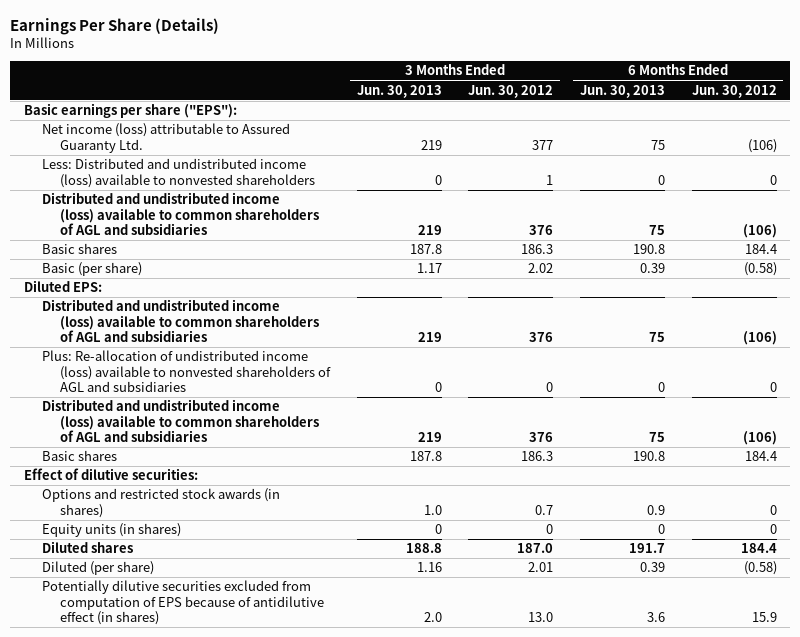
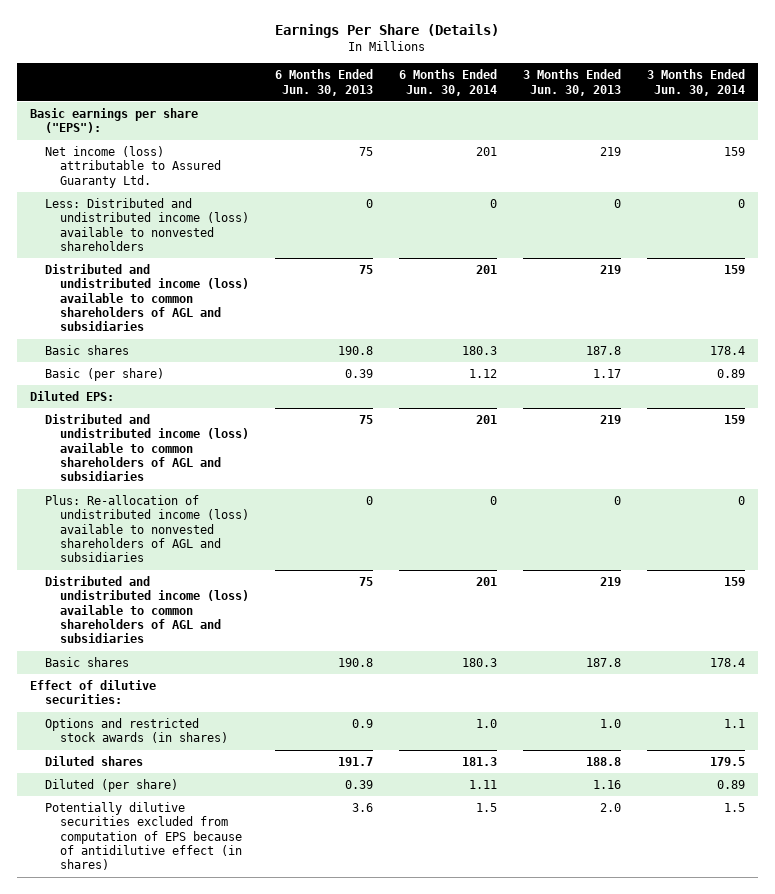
- | 3 Months Ended Jun. 30, 2013 | 3 Months Ended Jun. 30, 2012 | 6 Months Ended Jun. 30, 2013 | 6 Months Ended Jun. 30, 2012
+ | 6 Months Ended Jun. 30, 2013 | 6 Months Ended Jun. 30, 2014 | 3 Months Ended Jun. 30, 2013 | 3 Months Ended Jun. 30, 2014
- Equity units (in shares) | 0 | 0 | 0 | 0

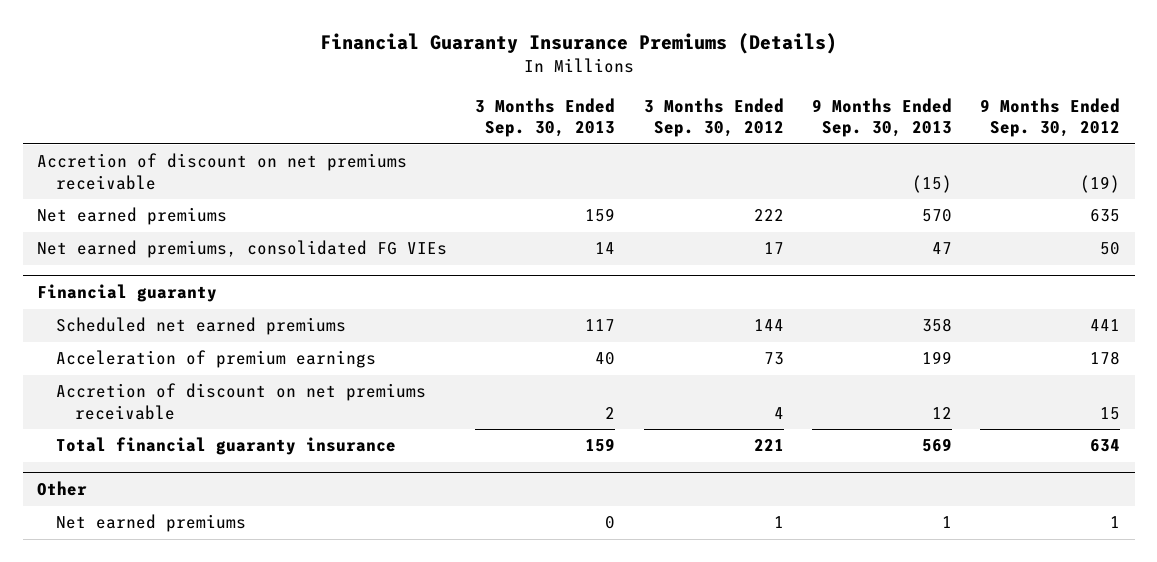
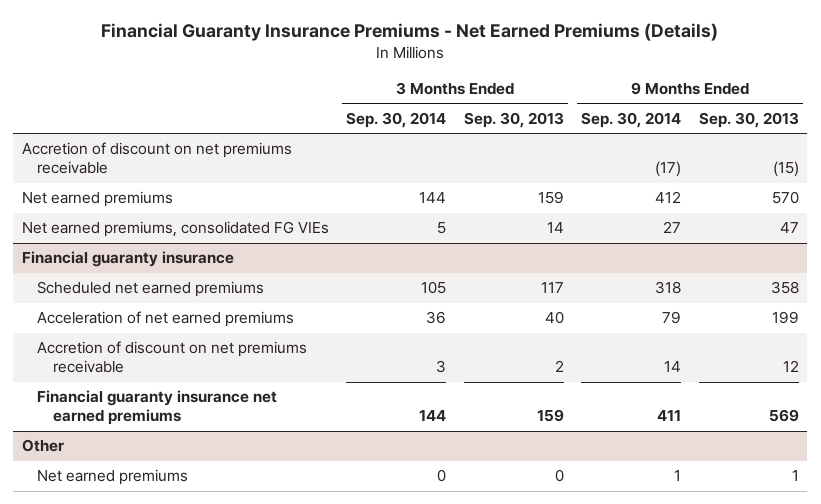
- Financial Guaranty Insurance Premiums (Details)
+ Financial Guaranty Insurance Premiums - Net Earned Premiums (Details)
- | 3 Months Ended Sep. 30, 2013 | 3 Months Ended Sep. 30, 2012 | 9 Months Ended Sep. 30, 2013 | 9 Months Ended Sep. 30, 2012
+ | 3 Months Ended Sep. 30, 2014 | 3 Months Ended Sep. 30, 2013 | 9 Months Ended Sep. 30, 2014 | 9 Months Ended Sep. 30, 2013
- Financial guaranty
+ Financial guaranty insurance
- Acceleration of premium earnings | 40 | 73 | 199 | 178
+ Acceleration of net earned premiums | 36 | 40 | 79 | 199
- Total financial guaranty insurance | 159 | 221 | 569 | 634
+ Financial guaranty insurance net earned premiums | 144 | 159 | 411 | 569

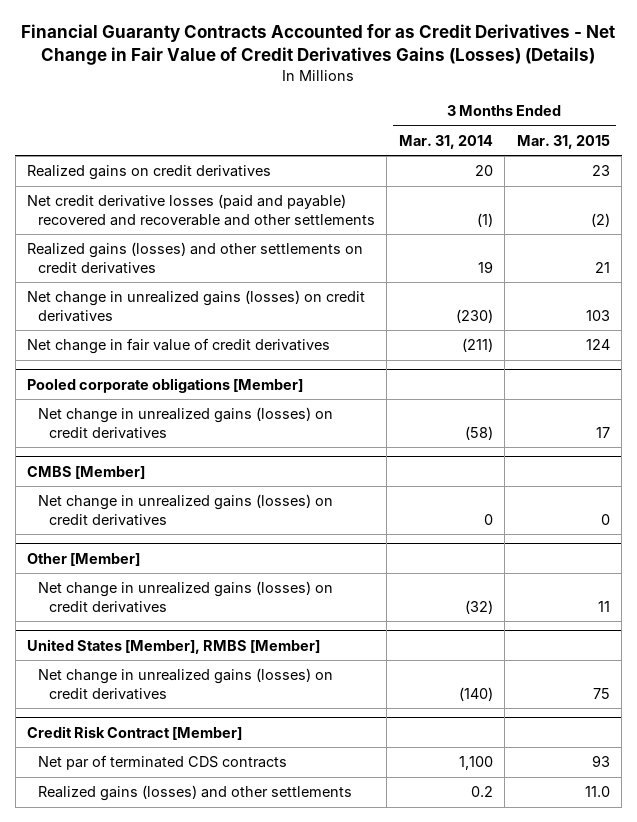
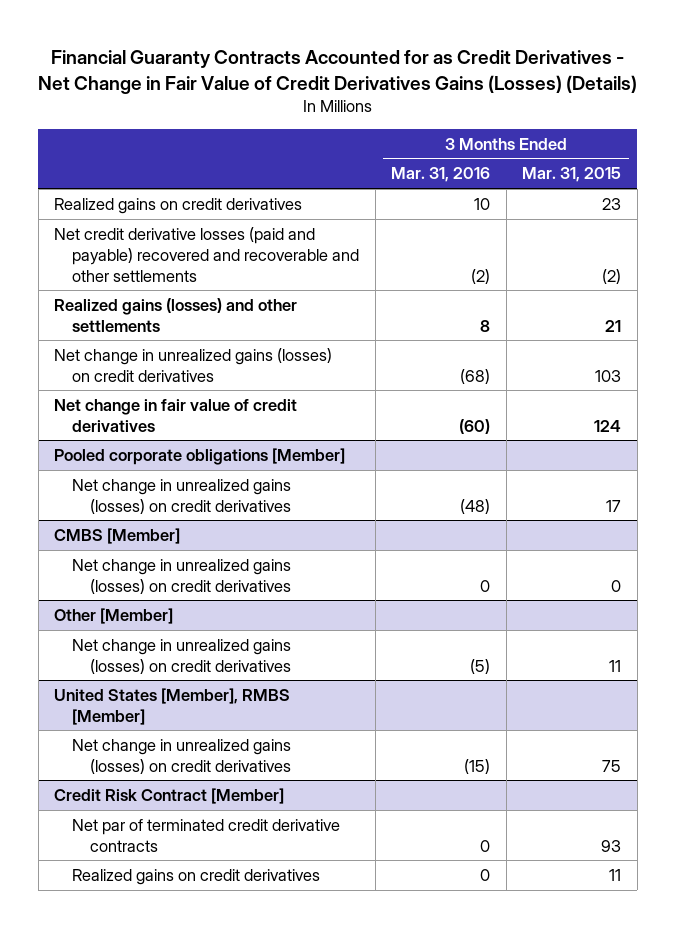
- | 3 Months Ended Mar. 31, 2014 | 3 Months Ended Mar. 31, 2015
+ | 3 Months Ended Mar. 31, 2016 | 3 Months Ended Mar. 31, 2015
- Realized gains (losses) and other settlements on credit derivatives | 19 | 21
+ Realized gains (losses) and other settlements | 8 | 21
@ Credit Risk Contract [Member]
- Net par of terminated CDS contracts | 1,100 | 93
- Realized gains (losses) and other settlements | 0.2 | 11.0
+ Net par of terminated credit derivative contracts | 0 | 93
+ Realized gains on credit derivatives | 0 | 11

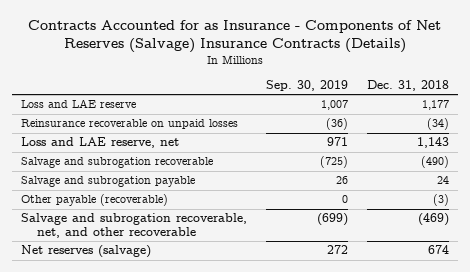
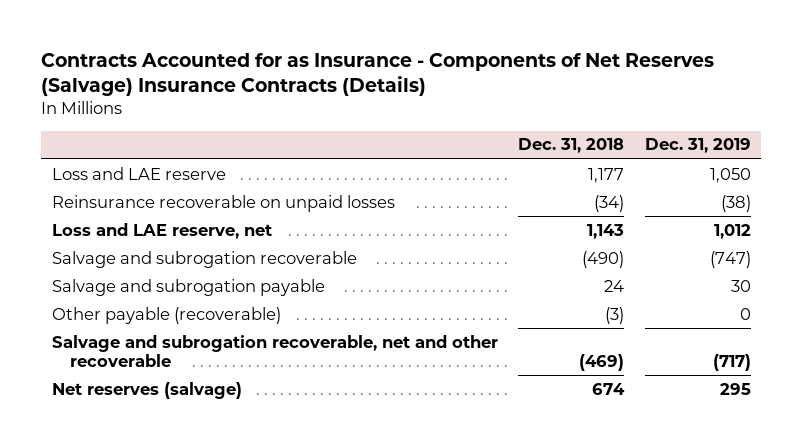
- | Sep. 30, 2019 | Dec. 31, 2018
+ | Dec. 31, 2018 | Dec. 31, 2019
- Salvage and subrogation recoverable, net, and other recoverable | (699) | (469)
+ Salvage and subrogation recoverable, net and other recoverable | (469) | (717)

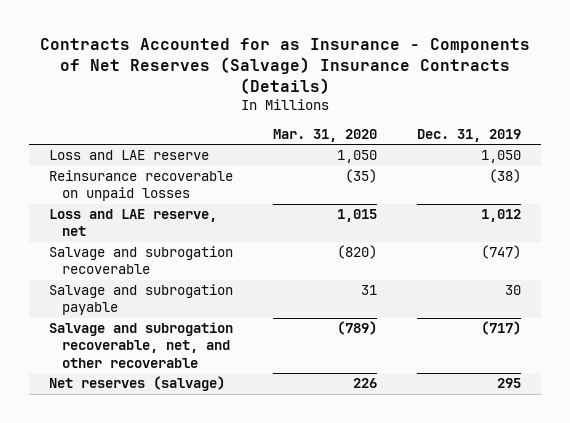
- | Dec. 31, 2018 | Dec. 31, 2019
+ | Mar. 31, 2020 | Dec. 31, 2019
- Other payable (recoverable) | (3) | 0
- Salvage and subrogation recoverable, net and other recoverable | (469) | (717)
+ Salvage and subrogation recoverable, net, and other recoverable | (789) | (717)

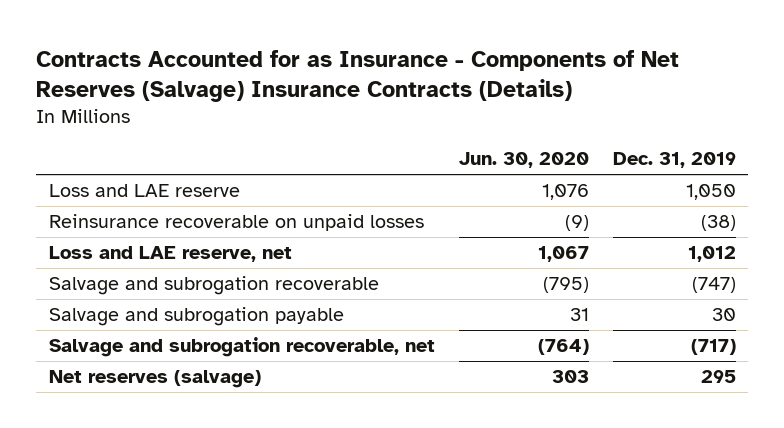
- | Mar. 31, 2020 | Dec. 31, 2019
+ | Jun. 30, 2020 | Dec. 31, 2019
- Salvage and subrogation recoverable, net, and other recoverable | (789) | (717)
+ Salvage and subrogation recoverable, net | (764) | (717)

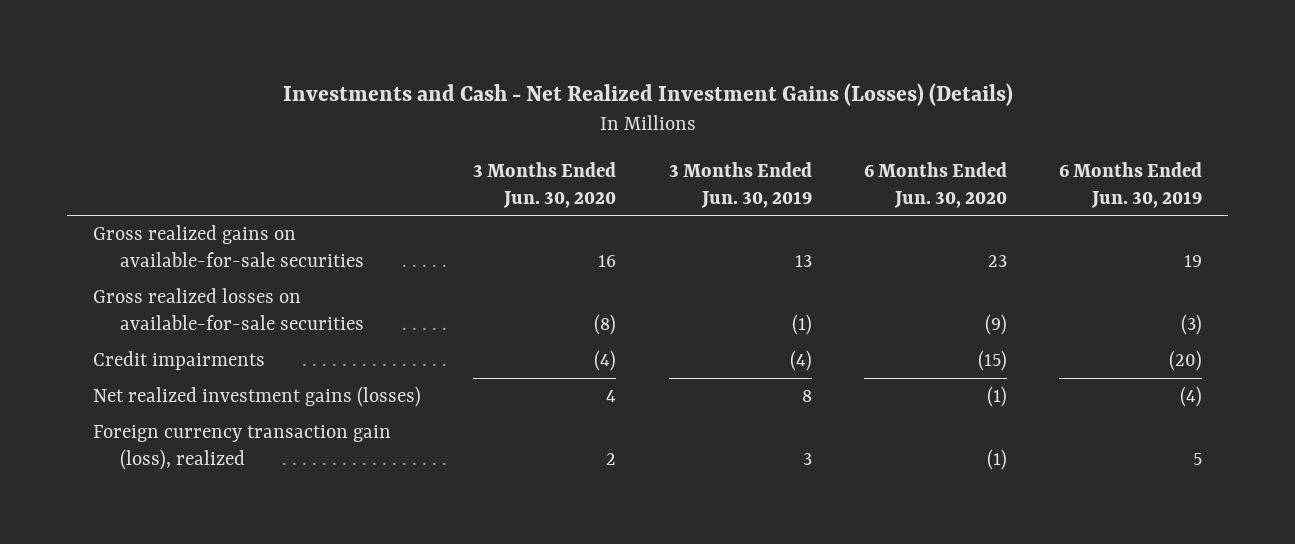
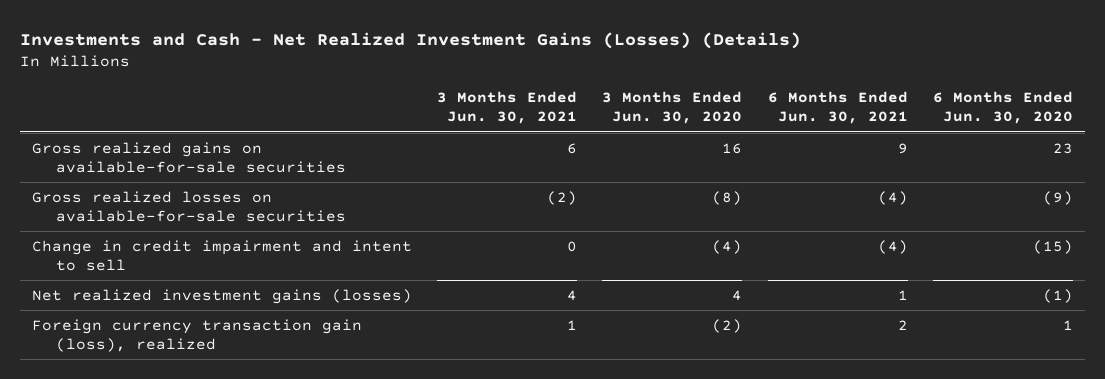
- | 3 Months Ended Jun. 30, 2020 | 3 Months Ended Jun. 30, 2019 | 6 Months Ended Jun. 30, 2020 | 6 Months Ended Jun. 30, 2019
+ | 3 Months Ended Jun. 30, 2021 | 3 Months Ended Jun. 30, 2020 | 6 Months Ended Jun. 30, 2021 | 6 Months Ended Jun. 30, 2020
- Credit impairments | (4) | (4) | (15) | (20)
+ Change in credit impairment and intent to sell | 0 | (4) | (4) | (15)
- Foreign currency transaction gain (loss), realized | 2 | 3 | (1) | 5
+ Foreign currency transaction gain (loss), realized | 1 | (2) | 2 | 1

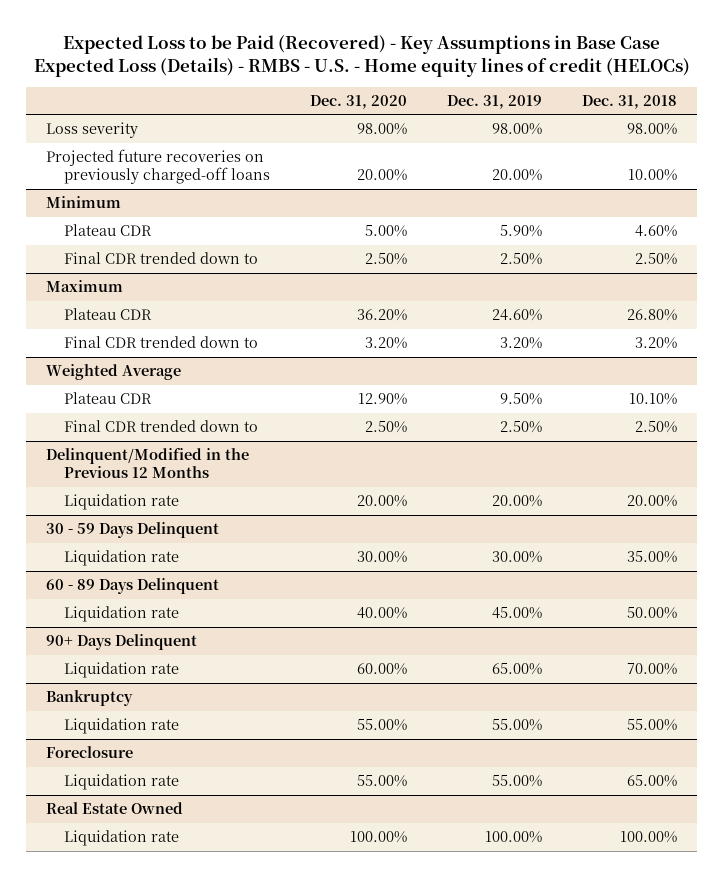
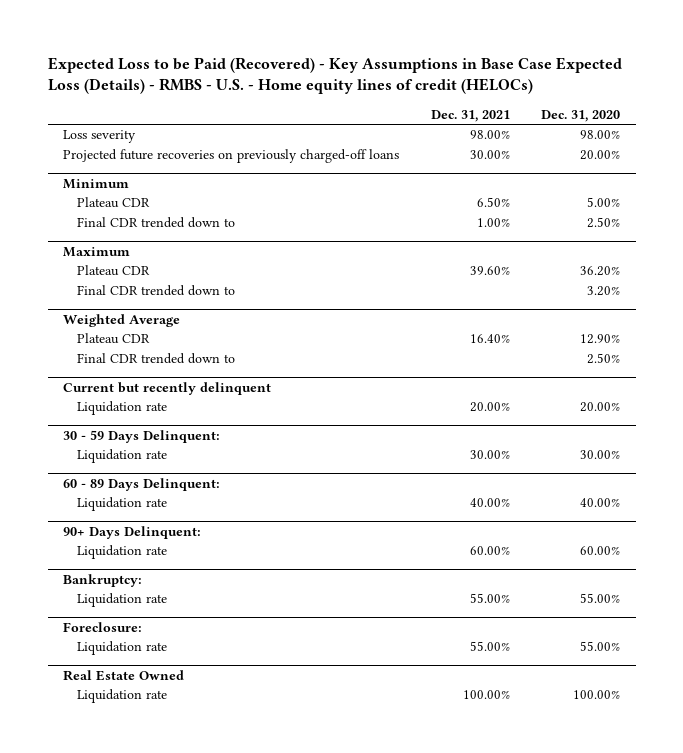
- | Dec. 31, 2020 | Dec. 31, 2019 | Dec. 31, 2018
+ | Dec. 31, 2021 | Dec. 31, 2020
- Delinquent/Modified in the Previous 12 Months
+ Current but recently delinquent
- 30 - 59 Days Delinquent
+ 30 - 59 Days Delinquent:
- 60 - 89 Days Delinquent
+ 60 - 89 Days Delinquent:
- 90+ Days Delinquent
+ 90+ Days Delinquent:
- Bankruptcy
+ Bankruptcy:
- Foreclosure
+ Foreclosure:

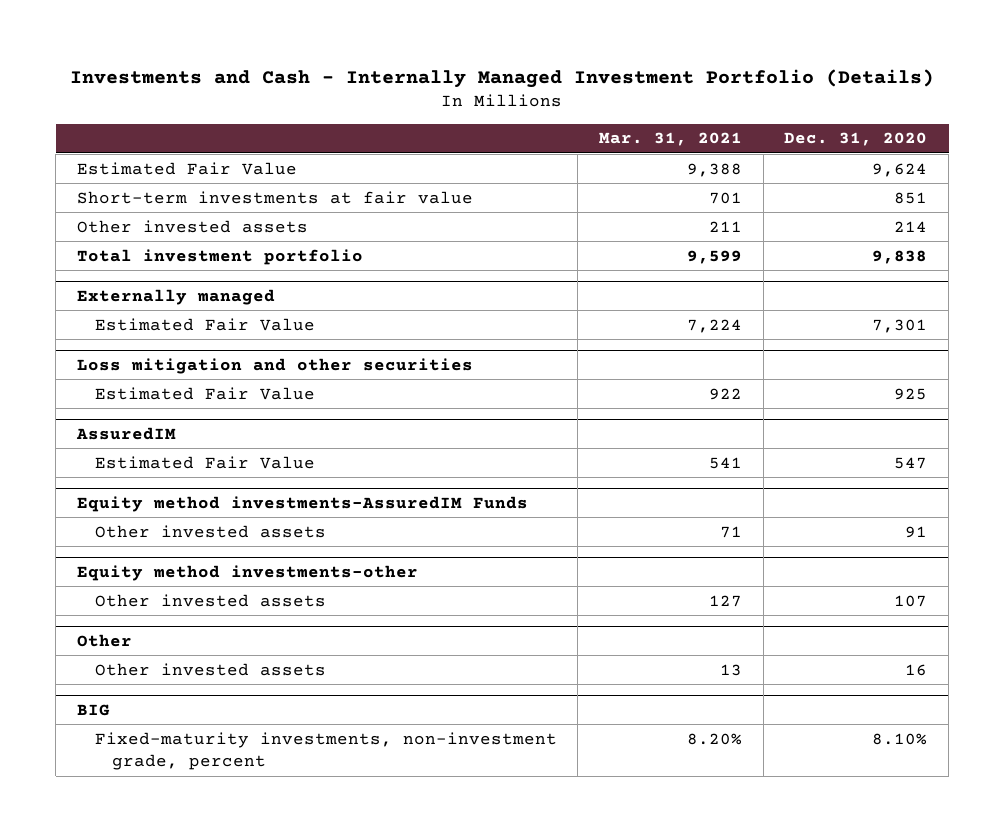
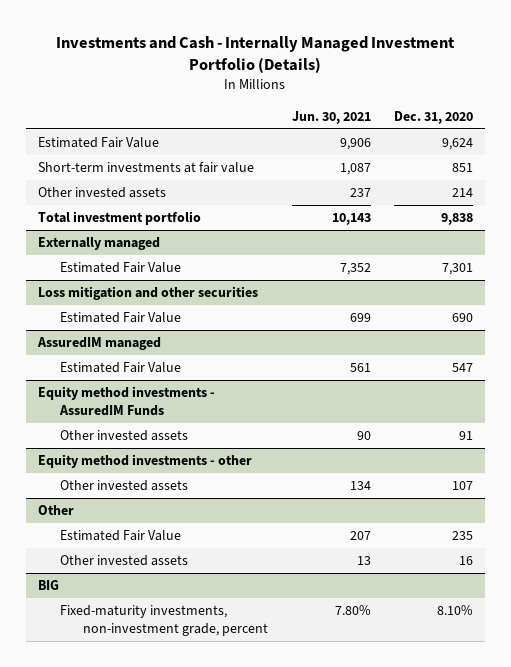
- | Mar. 31, 2021 | Dec. 31, 2020
+ | Jun. 30, 2021 | Dec. 31, 2020
@ Loss mitigation and other securities
- Estimated Fair Value | 922 | 925
- AssuredIM
@ Loss mitigation and other securities
+ Estimated Fair Value | 699 | 690
+ AssuredIM managed
- Equity method investments-AssuredIM Funds
+ Equity method investments - AssuredIM Funds
- Equity method investments-other
+ Equity method investments - other
@ Other
+ Estimated Fair Value | 207 | 235

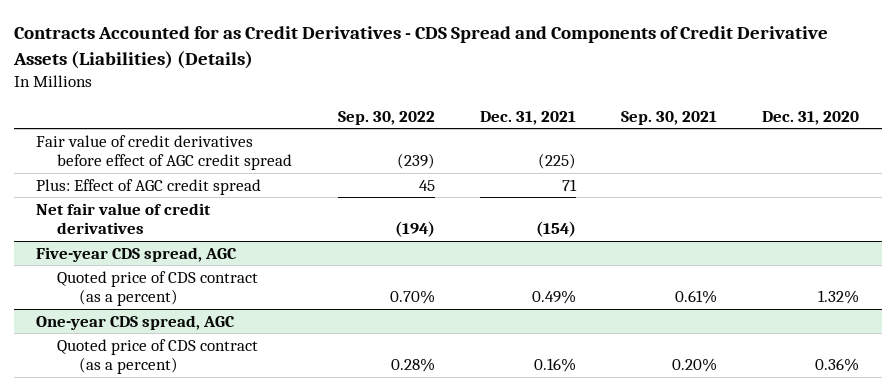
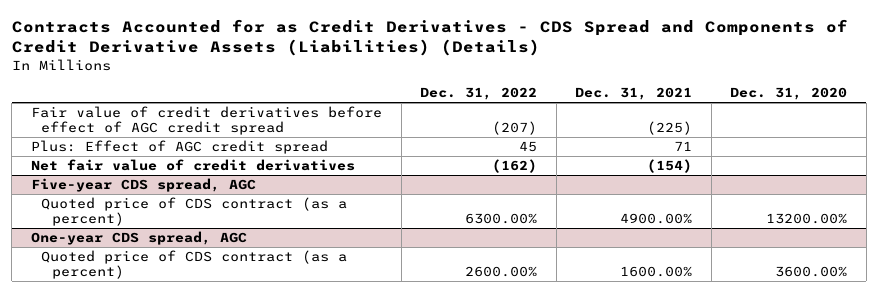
- | Sep. 30, 2022 | Dec. 31, 2021 | Sep. 30, 2021 | Dec. 31, 2020
+ | Dec. 31, 2022 | Dec. 31, 2021 | Dec. 31, 2020
@ Five-year CDS spread, AGC
- Quoted price of CDS contract (as a percent) | 0.70% | 0.49% | 0.61% | 1.32%
+ Quoted price of CDS contract (as a percent) | 6300.00% | 4900.00% | 13200.00%
@ One-year CDS spread, AGC
- Quoted price of CDS contract (as a percent) | 0.28% | 0.16% | 0.20% | 0.36%
+ Quoted price of CDS contract (as a percent) | 2600.00% | 1600.00% | 3600.00%

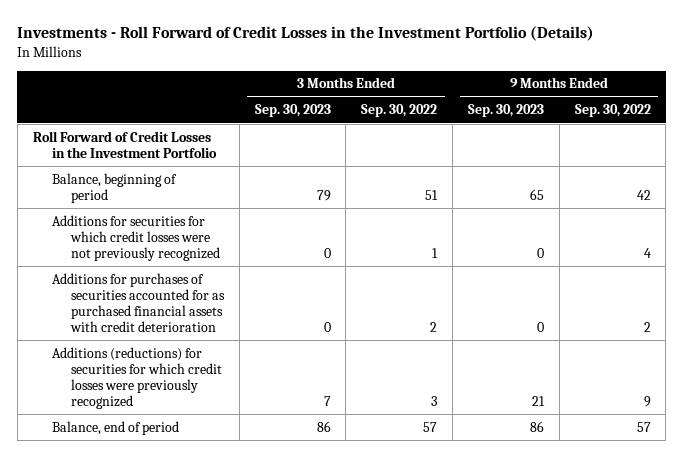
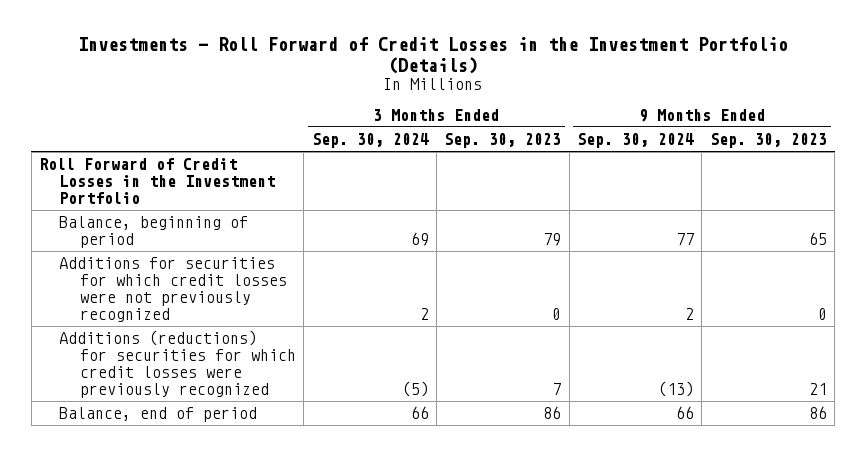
- | 3 Months Ended Sep. 30, 2023 | 3 Months Ended Sep. 30, 2022 | 9 Months Ended Sep. 30, 2023 | 9 Months Ended Sep. 30, 2022
+ | 3 Months Ended Sep. 30, 2024 | 3 Months Ended Sep. 30, 2023 | 9 Months Ended Sep. 30, 2024 | 9 Months Ended Sep. 30, 2023
- Additions for purchases of securities accounted for as purchased financial assets with credit deterioration | 0 | 2 | 0 | 2

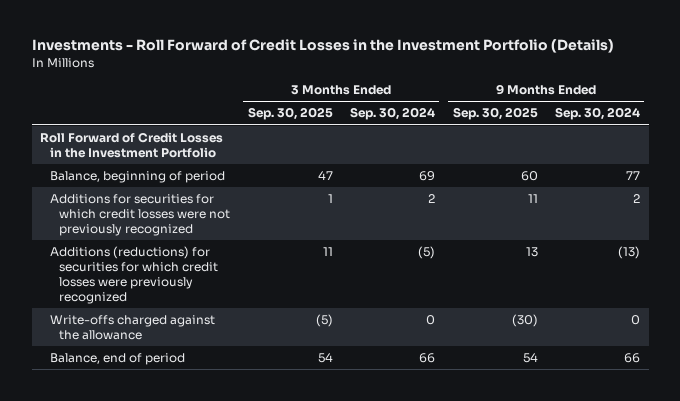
- | 3 Months Ended Sep. 30, 2024 | 3 Months Ended Sep. 30, 2023 | 9 Months Ended Sep. 30, 2024 | 9 Months Ended Sep. 30, 2023
+ | 3 Months Ended Sep. 30, 2025 | 3 Months Ended Sep. 30, 2024 | 9 Months Ended Sep. 30, 2025 | 9 Months Ended Sep. 30, 2024
+ Write-offs charged against the allowance | (5) | 0 | (30) | 0

